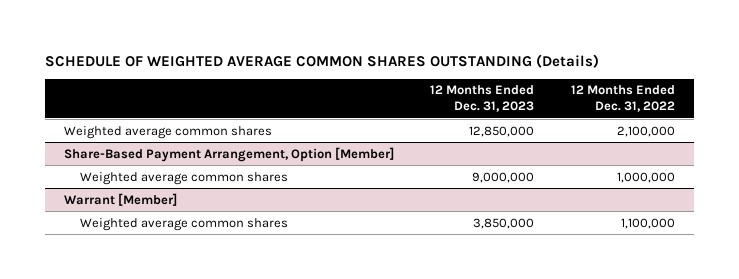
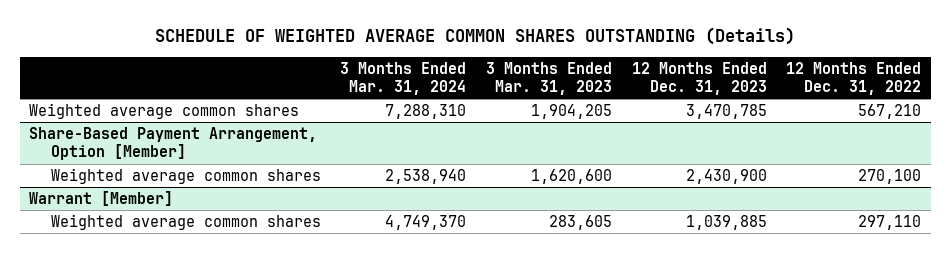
- | 12 Months Ended Dec. 31, 2023 | 12 Months Ended Dec. 31, 2022
+ | 3 Months Ended Mar. 31, 2024 | 3 Months Ended Mar. 31, 2023 | 12 Months Ended Dec. 31, 2023 | 12 Months Ended Dec. 31, 2022
- Weighted average common shares | 12,850,000 | 2,100,000
+ Weighted average common shares | 7,288,310 | 1,904,205 | 3,470,785 | 567,210
@ Share-Based Payment Arrangement, Option [Member]
- Weighted average common shares | 9,000,000 | 1,000,000
+ Weighted average common shares | 2,538,940 | 1,620,600 | 2,430,900 | 270,100
@ Warrant [Member]
- Weighted average common shares | 3,850,000 | 1,100,000
+ Weighted average common shares | 4,749,370 | 283,605 | 1,039,885 | 297,110

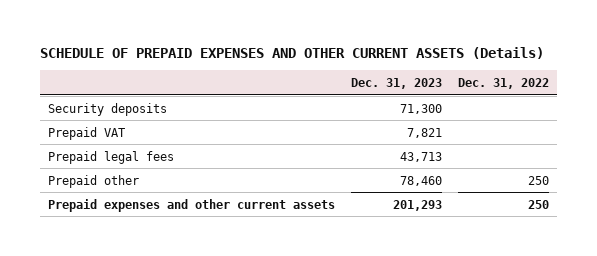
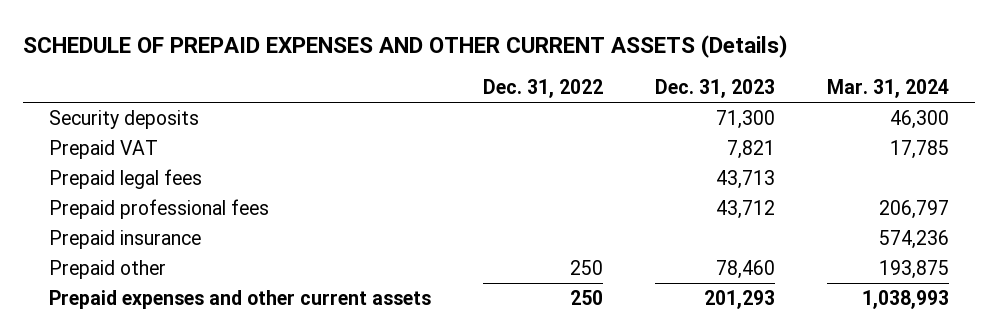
- | Dec. 31, 2023 | Dec. 31, 2022
+ | Dec. 31, 2022 | Dec. 31, 2023 | Mar. 31, 2024
+ Prepaid professional fees | | 43,712 | 206,797
+ Prepaid insurance | | | 574,236

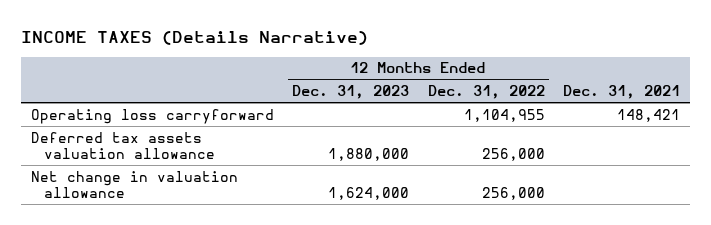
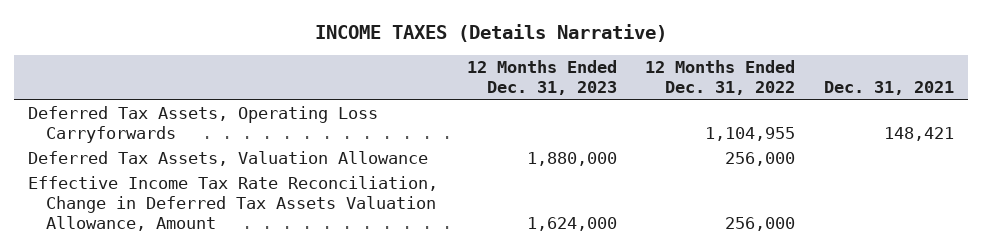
- Operating loss carryforward | | 1,104,955 | 148,421
- Deferred tax assets valuation allowance | 1,880,000 | 256,000 |
- Net change in valuation allowance | 1,624,000 | 256,000 |
+ Deferred Tax Assets, Operating Loss Carryforwards | | 1,104,955 | 148,421
+ Deferred Tax Assets, Valuation Allowance | 1,880,000 | 256,000 |
+ Effective Income Tax Rate Reconciliation, Change in Deferred Tax Assets Valuation Allowance, Amount | 1,624,000 | 256,000 |

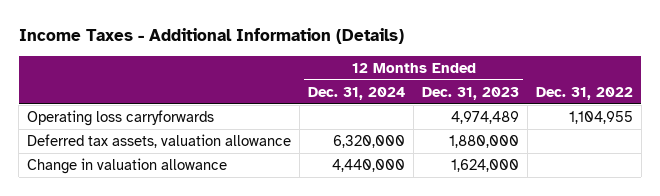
- INCOME TAXES (Details Narrative)
+ Income Taxes - Additional Information (Details)
- | 12 Months Ended Dec. 31, 2023 | 12 Months Ended Dec. 31, 2022 | Dec. 31, 2021
+ | 12 Months Ended Dec. 31, 2024 | 12 Months Ended Dec. 31, 2023 | Dec. 31, 2022
- Deferred Tax Assets, Operating Loss Carryforwards | | 1,104,955 | 148,421
- Deferred Tax Assets, Valuation Allowance | 1,880,000 | 256,000 |
- Effective Income Tax Rate Reconciliation, Change in Deferred Tax Assets Valuation Allowance, Amount | 1,624,000 | 256,000 |
+ Operating loss carryforwards | | 4,974,489 | 1,104,955
+ Deferred tax assets, valuation allowance | 6,320,000 | 1,880,000 |
+ Change in valuation allowance | 4,440,000 | 1,624,000 |

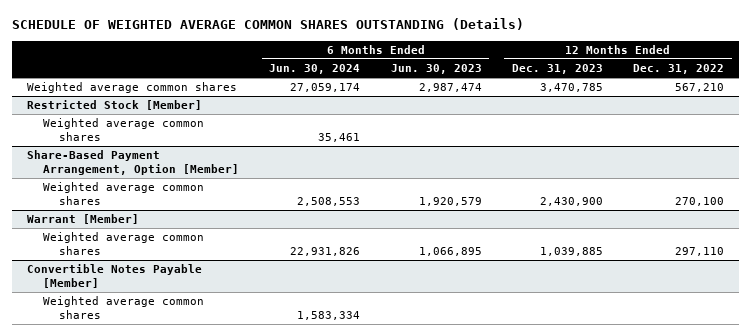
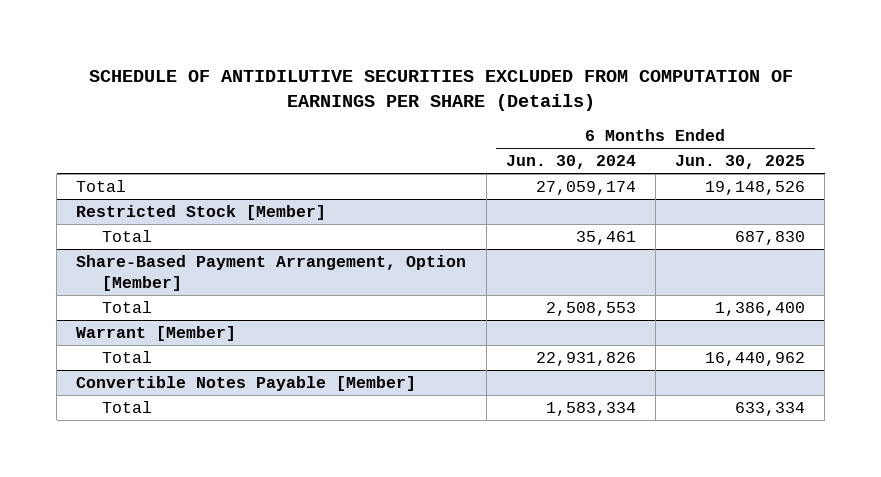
- SCHEDULE OF WEIGHTED AVERAGE COMMON SHARES OUTSTANDING (Details)
+ SCHEDULE OF ANTIDILUTIVE SECURITIES EXCLUDED FROM COMPUTATION OF EARNINGS PER SHARE (Details)
- | 6 Months Ended Jun. 30, 2024 | 6 Months Ended Jun. 30, 2023 | 12 Months Ended Dec. 31, 2023 | 12 Months Ended Dec. 31, 2022
+ | 6 Months Ended Jun. 30, 2024 | 6 Months Ended Jun. 30, 2025
- Weighted average common shares | 27,059,174 | 2,987,474 | 3,470,785 | 567,210
+ Total | 27,059,174 | 19,148,526
@ Restricted Stock [Member]
- Weighted average common shares | 35,461 | | |
+ Total | 35,461 | 687,830
@ Share-Based Payment Arrangement, Option [Member]
- Weighted average common shares | 2,508,553 | 1,920,579 | 2,430,900 | 270,100
+ Total | 2,508,553 | 1,386,400
@ Warrant [Member]
- Weighted average common shares | 22,931,826 | 1,066,895 | 1,039,885 | 297,110
+ Total | 22,931,826 | 16,440,962
@ Convertible Notes Payable [Member]
- Weighted average common shares | 1,583,334 | | |
+ Total | 1,583,334 | 633,334

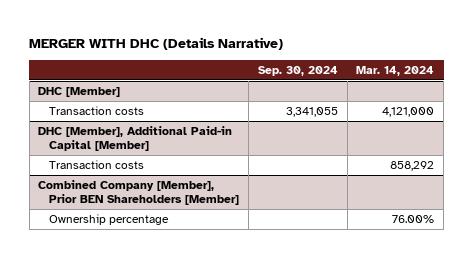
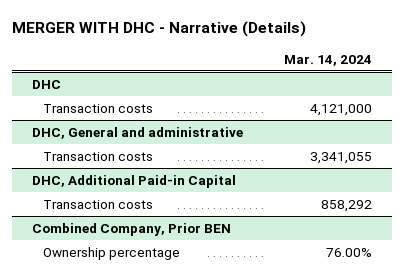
- MERGER WITH DHC (Details Narrative)
+ MERGER WITH DHC - Narrative (Details)
- | Sep. 30, 2024 | Mar. 14, 2024
+ | Mar. 14, 2024
- DHC [Member]
+ DHC
- DHC [Member], Additional Paid-in Capital [Member]
+ DHC, General and administrative
+ Transaction costs | 3,341,055
+ DHC, Additional Paid-in Capital
- Combined Company [Member], Prior BEN Shareholders [Member]
+ Combined Company, Prior BEN

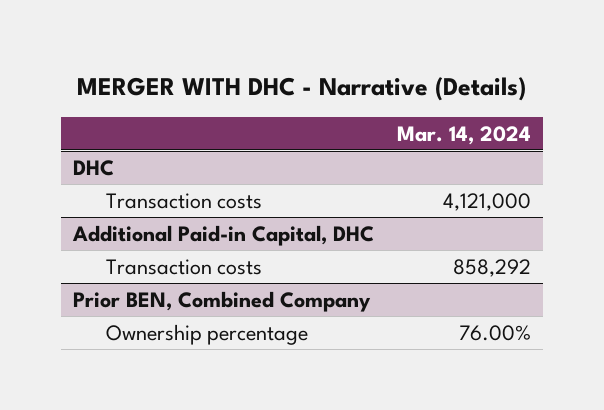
- DHC, General and administrative
- Transaction costs | 3,341,055
- DHC, Additional Paid-in Capital
+ Additional Paid-in Capital, DHC
- Combined Company, Prior BEN
+ Prior BEN, Combined Company

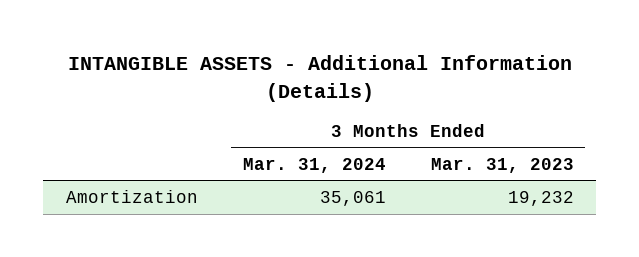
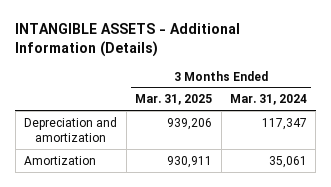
- | 3 Months Ended Mar. 31, 2024 | 3 Months Ended Mar. 31, 2023
+ | 3 Months Ended Mar. 31, 2025 | 3 Months Ended Mar. 31, 2024
+ Depreciation and amortization | 939,206 | 117,347

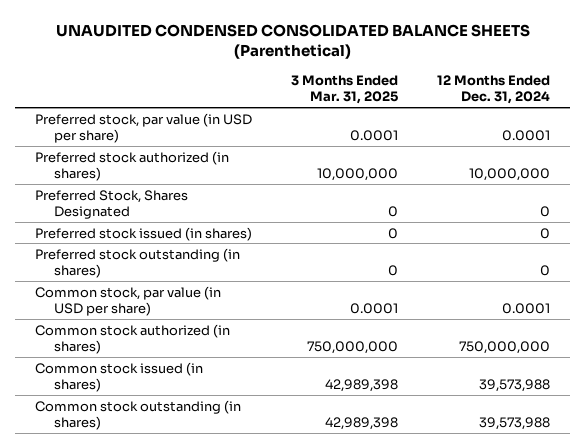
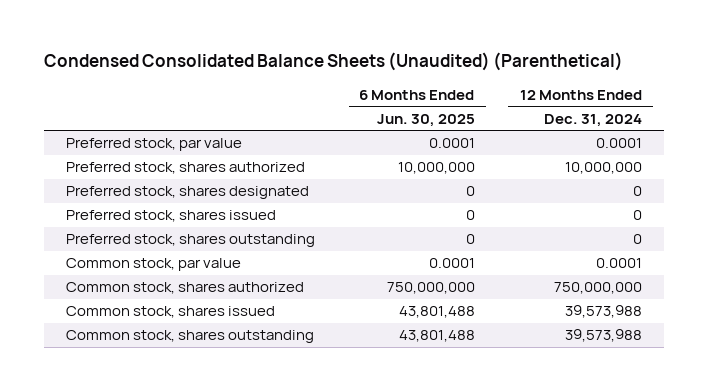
- UNAUDITED CONDENSED CONSOLIDATED BALANCE SHEETS (Parenthetical)
+ Condensed Consolidated Balance Sheets (Unaudited) (Parenthetical)
- | 3 Months Ended Mar. 31, 2025 | 12 Months Ended Dec. 31, 2024
+ | 6 Months Ended Jun. 30, 2025 | 12 Months Ended Dec. 31, 2024
- Preferred stock, par value (in USD per share) | 0.0001 | 0.0001
- Preferred stock authorized (in shares) | 10,000,000 | 10,000,000
- Preferred Stock, Shares Designated | 0 | 0
- Preferred stock issued (in shares) | 0 | 0
- Preferred stock outstanding (in shares) | 0 | 0
- Common stock, par value (in USD per share) | 0.0001 | 0.0001
- Common stock authorized (in shares) | 750,000,000 | 750,000,000
- Common stock issued (in shares) | 42,989,398 | 39,573,988
- Common stock outstanding (in shares) | 42,989,398 | 39,573,988
+ Preferred stock, par value | 0.0001 | 0.0001
+ Preferred stock, shares authorized | 10,000,000 | 10,000,000
+ Preferred stock, shares designated | 0 | 0
+ Preferred stock, shares issued | 0 | 0
+ Preferred stock, shares outstanding | 0 | 0
+ Common stock, par value | 0.0001 | 0.0001
+ Common stock, shares authorized | 750,000,000 | 750,000,000
+ Common stock, shares issued | 43,801,488 | 39,573,988
+ Common stock, shares outstanding | 43,801,488 | 39,573,988

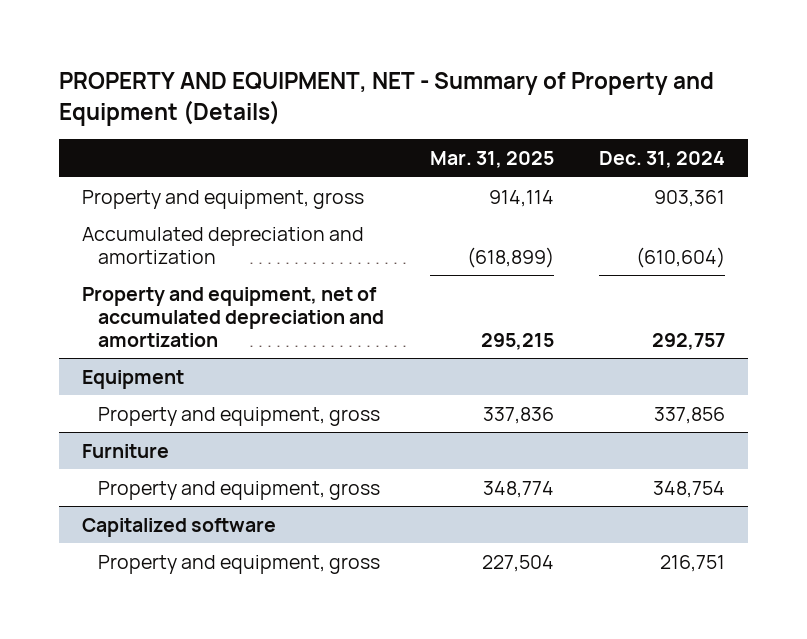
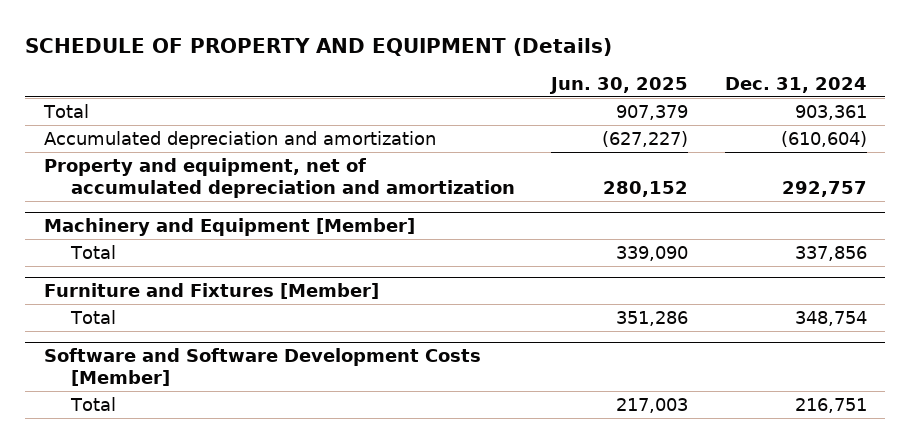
- PROPERTY AND EQUIPMENT, NET - Summary of Property and Equipment (Details)
+ SCHEDULE OF PROPERTY AND EQUIPMENT (Details)
- | Mar. 31, 2025 | Dec. 31, 2024
+ | Jun. 30, 2025 | Dec. 31, 2024
- Property and equipment, gross | 914,114 | 903,361
+ Total | 907,379 | 903,361
- Equipment
- Property and equipment, gross | 337,836 | 337,856
- Furniture
- Property and equipment, gross | 348,774 | 348,754
- Capitalized software
- Property and equipment, gross | 227,504 | 216,751
+ Machinery and Equipment [Member]
+ Total | 339,090 | 337,856
+ Furniture and Fixtures [Member]
+ Total | 351,286 | 348,754
+ Software and Software Development Costs [Member]
+ Total | 217,003 | 216,751

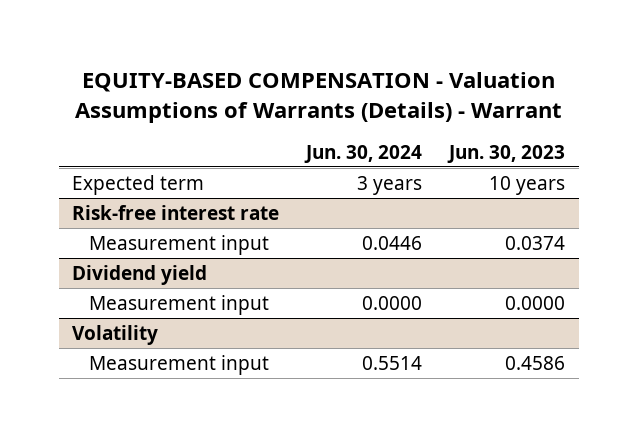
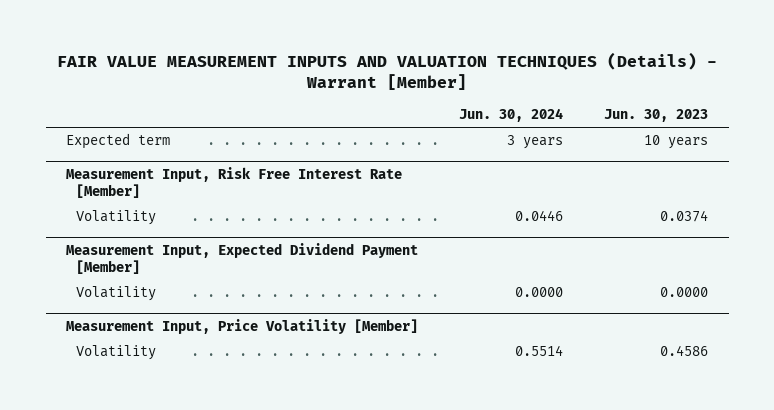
- EQUITY-BASED COMPENSATION - Valuation Assumptions of Warrants (Details) - Warrant
+ FAIR VALUE MEASUREMENT INPUTS AND VALUATION TECHNIQUES (Details) - Warrant [Member]
- Risk-free interest rate
- Measurement input | 0.0446 | 0.0374
- Dividend yield
- Measurement input | 0.0000 | 0.0000
- Volatility
- Measurement input | 0.5514 | 0.4586
+ Measurement Input, Risk Free Interest Rate [Member]
+ Volatility | 0.0446 | 0.0374
+ Measurement Input, Expected Dividend Payment [Member]
+ Volatility | 0.0000 | 0.0000
+ Measurement Input, Price Volatility [Member]
+ Volatility | 0.5514 | 0.4586

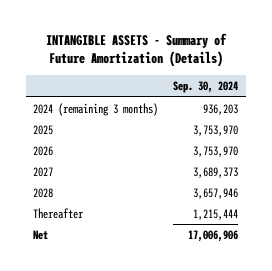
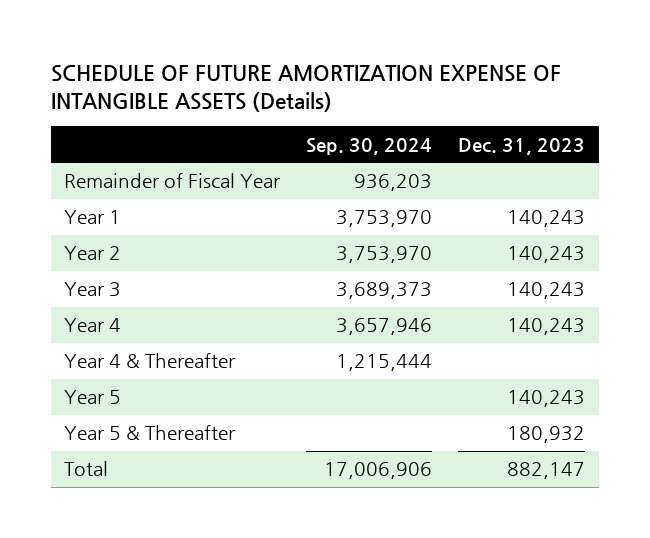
- INTANGIBLE ASSETS - Summary of Future Amortization (Details)
+ SCHEDULE OF FUTURE AMORTIZATION EXPENSE OF INTANGIBLE ASSETS (Details)
- | Sep. 30, 2024
+ | Sep. 30, 2024 | Dec. 31, 2023
- 2024 (remaining 3 months) | 936,203
- 2025 | 3,753,970
- 2026 | 3,753,970
- 2027 | 3,689,373
- 2028 | 3,657,946
- Thereafter | 1,215,444
- Net | 17,006,906
+ Remainder of Fiscal Year | 936,203 |
+ Year 1 | 3,753,970 | 140,243
+ Year 2 | 3,753,970 | 140,243
+ Year 3 | 3,689,373 | 140,243
+ Year 4 | 3,657,946 | 140,243
+ Year 4 & Thereafter | 1,215,444 |
+ Year 5 | | 140,243
+ Year 5 & Thereafter | | 180,932
+ Total | 17,006,906 | 882,147

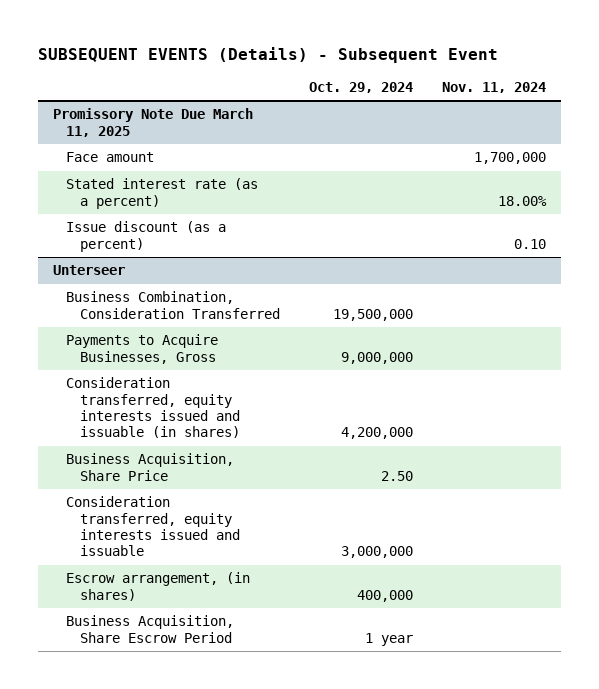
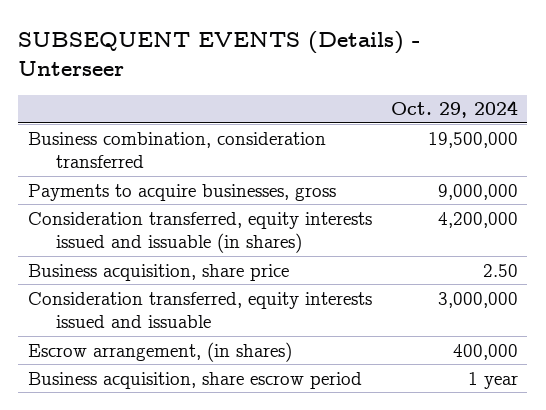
- SUBSEQUENT EVENTS (Details) - Subsequent Event
+ SUBSEQUENT EVENTS (Details) - Unterseer
- | Oct. 29, 2024 | Nov. 11, 2024
+ | Oct. 29, 2024
- Promissory Note Due March 11, 2025
- Face amount | | 1,700,000
- Stated interest rate (as a percent) | | 18.00%
- Issue discount (as a percent) | | 0.10
- Unterseer
- Business Combination, Consideration Transferred | 19,500,000 |
- Payments to Acquire Businesses, Gross | 9,000,000 |
+ Business combination, consideration transferred | 19,500,000
+ Payments to acquire businesses, gross | 9,000,000
- Business Acquisition, Share Price | 2.50 |
+ Business acquisition, share price | 2.50
- Business Acquisition, Share Escrow Period | 1 year |
+ Business acquisition, share escrow period | 1 year

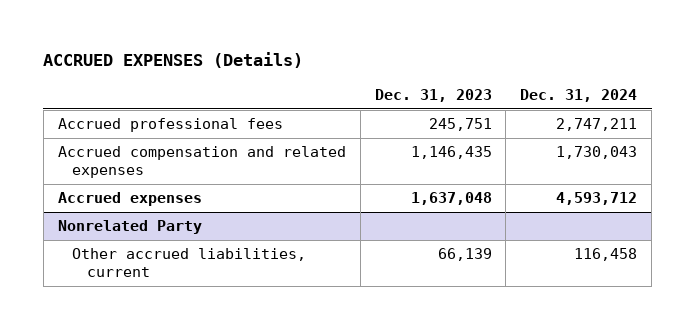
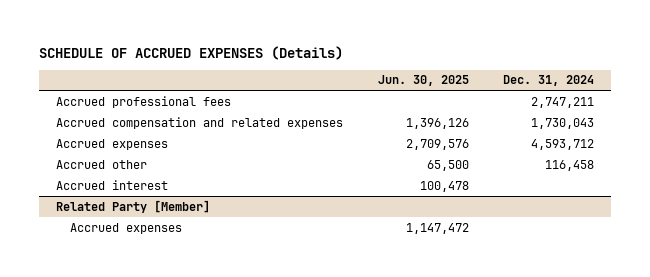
- ACCRUED EXPENSES (Details)
+ SCHEDULE OF ACCRUED EXPENSES (Details)
- | Dec. 31, 2023 | Dec. 31, 2024
+ | Jun. 30, 2025 | Dec. 31, 2024
- Nonrelated Party
- Other accrued liabilities, current | 66,139 | 116,458
+ Accrued other | 65,500 | 116,458
+ Accrued interest | 100,478 |
+ Related Party [Member]
+ Accrued expenses | 1,147,472 |

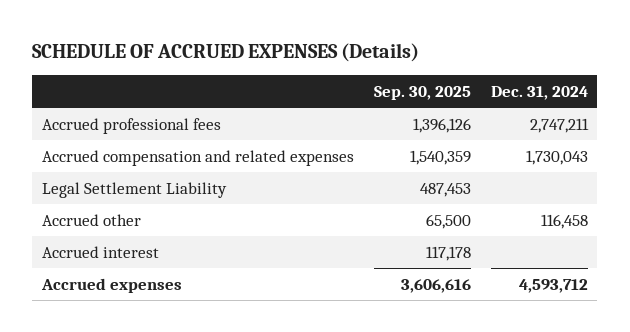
- | Jun. 30, 2025 | Dec. 31, 2024
+ | Sep. 30, 2025 | Dec. 31, 2024
+ Legal Settlement Liability | 487,453 |
- Related Party [Member]
- Accrued expenses | 1,147,472 |
moved down: Accrued expenses | 3,606,616 | 4,593,712

